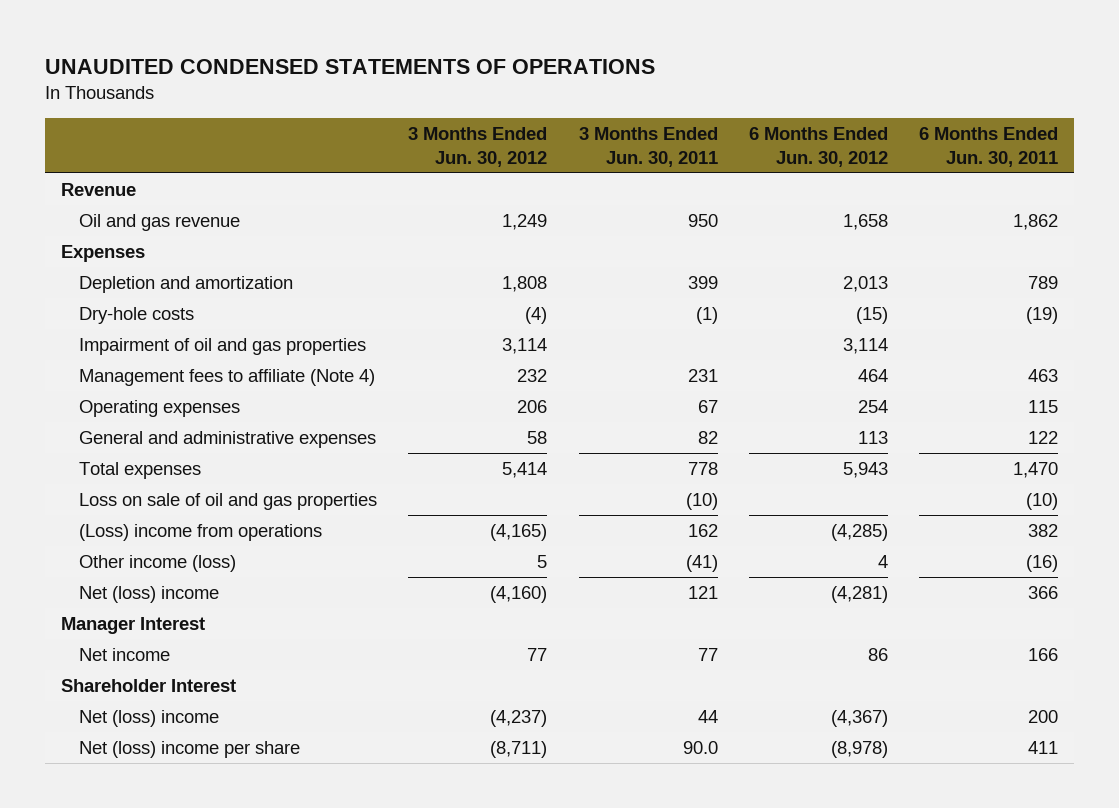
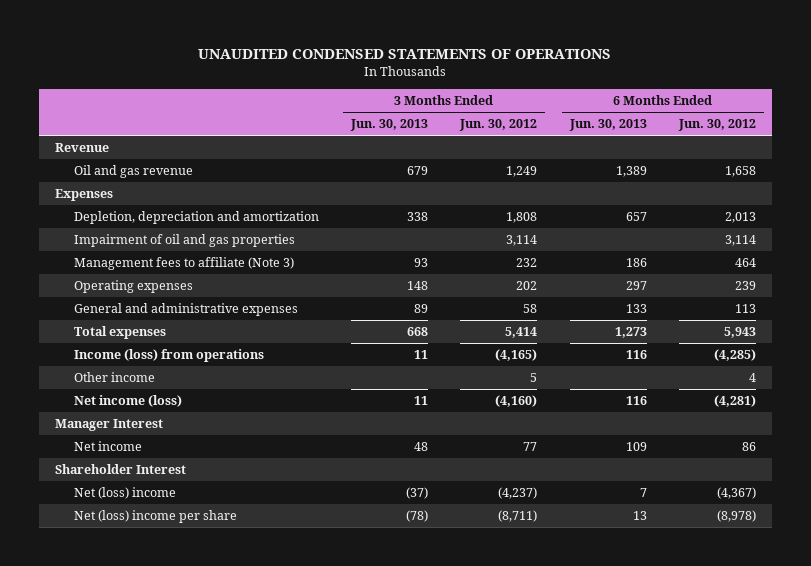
- | 3 Months Ended Jun. 30, 2012 | 3 Months Ended Jun. 30, 2011 | 6 Months Ended Jun. 30, 2012 | 6 Months Ended Jun. 30, 2011
+ | 3 Months Ended Jun. 30, 2013 | 3 Months Ended Jun. 30, 2012 | 6 Months Ended Jun. 30, 2013 | 6 Months Ended Jun. 30, 2012
- Depletion and amortization | 1,808 | 399 | 2,013 | 789
- Dry-hole costs | (4) | (1) | (15) | (19)
+ Depletion, depreciation and amortization | 338 | 1,808 | 657 | 2,013
- Management fees to affiliate (Note 4) | 232 | 231 | 464 | 463
- Operating expenses | 206 | 67 | 254 | 115
+ Management fees to affiliate (Note 3) | 93 | 232 | 186 | 464
+ Operating expenses | 148 | 202 | 297 | 239
- Loss on sale of oil and gas properties | | (10) | | (10)
- (Loss) income from operations | (4,165) | 162 | (4,285) | 382
- Other income (loss) | 5 | (41) | 4 | (16)
- Net (loss) income | (4,160) | 121 | (4,281) | 366
+ Income (loss) from operations | 11 | (4,165) | 116 | (4,285)
+ Other income | | 5 | | 4
+ Net income (loss) | 11 | (4,160) | 116 | (4,281)

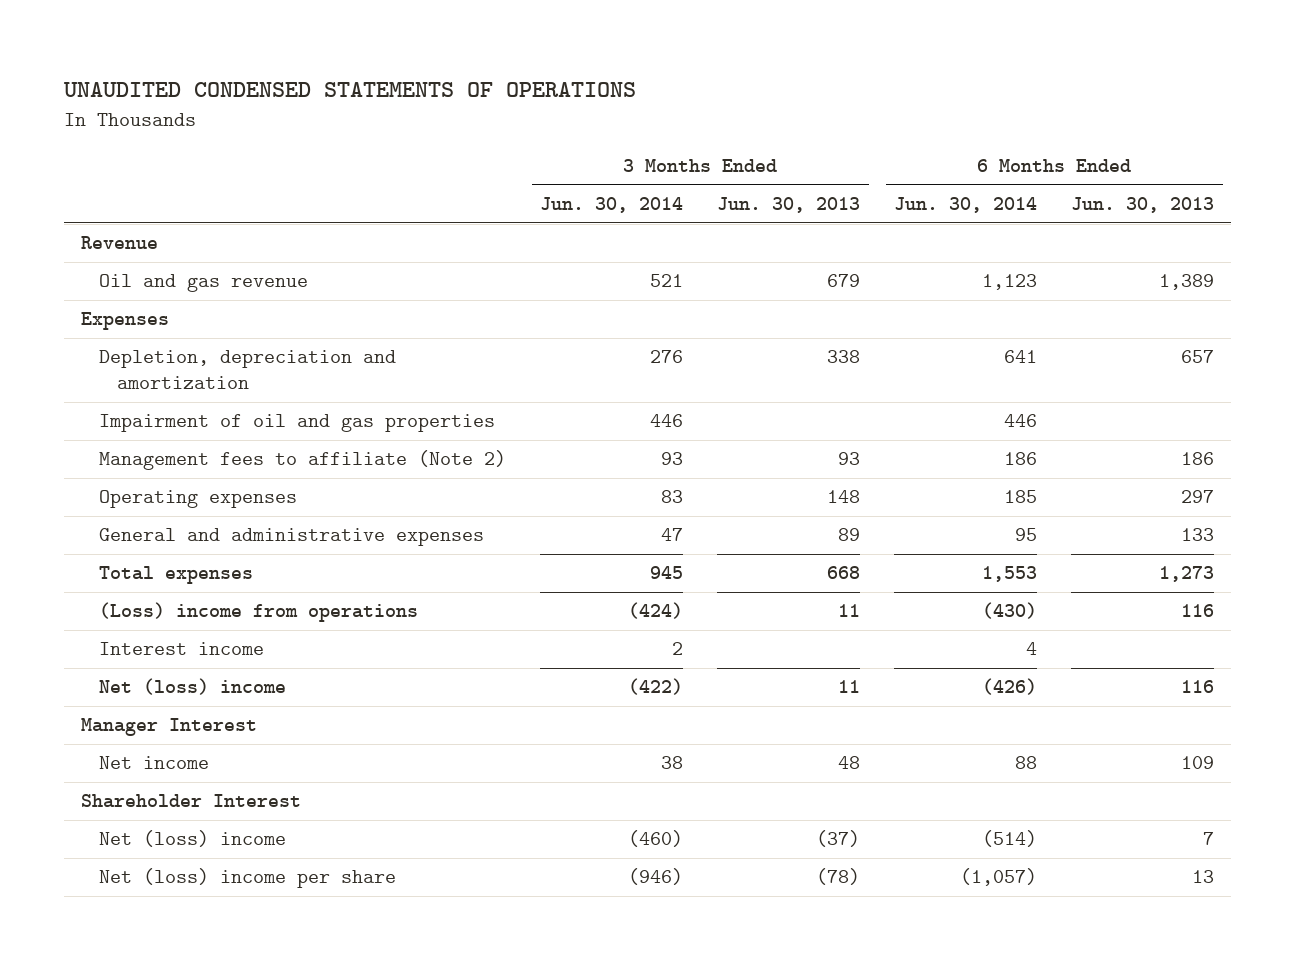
- | 3 Months Ended Jun. 30, 2013 | 3 Months Ended Jun. 30, 2012 | 6 Months Ended Jun. 30, 2013 | 6 Months Ended Jun. 30, 2012
+ | 3 Months Ended Jun. 30, 2014 | 3 Months Ended Jun. 30, 2013 | 6 Months Ended Jun. 30, 2014 | 6 Months Ended Jun. 30, 2013
- Management fees to affiliate (Note 3) | 93 | 232 | 186 | 464
+ Management fees to affiliate (Note 2) | 93 | 93 | 186 | 186
- Income (loss) from operations | 11 | (4,165) | 116 | (4,285)
- Other income | | 5 | | 4
- Net income (loss) | 11 | (4,160) | 116 | (4,281)
+ (Loss) income from operations | (424) | 11 | (430) | 116
+ Interest income | 2 | | 4 |
+ Net (loss) income | (422) | 11 | (426) | 116

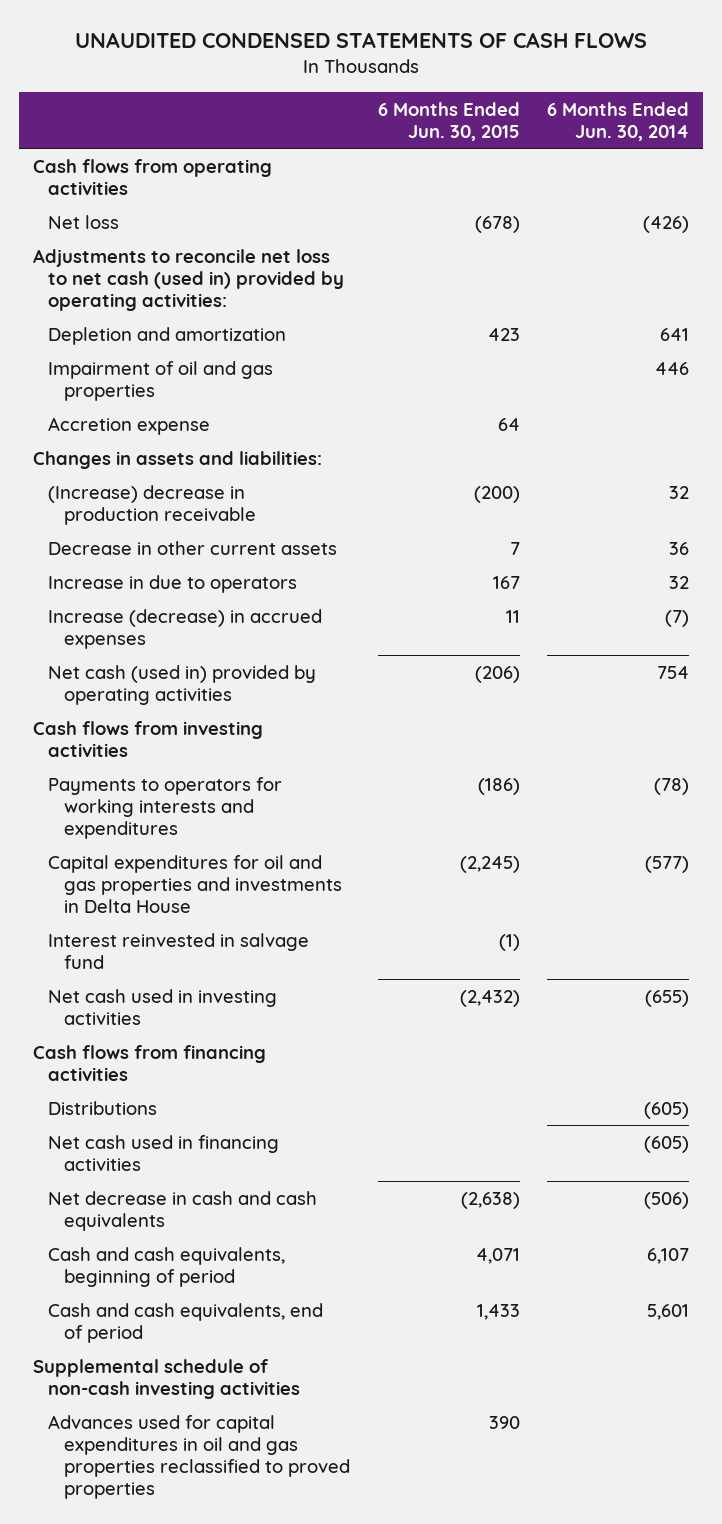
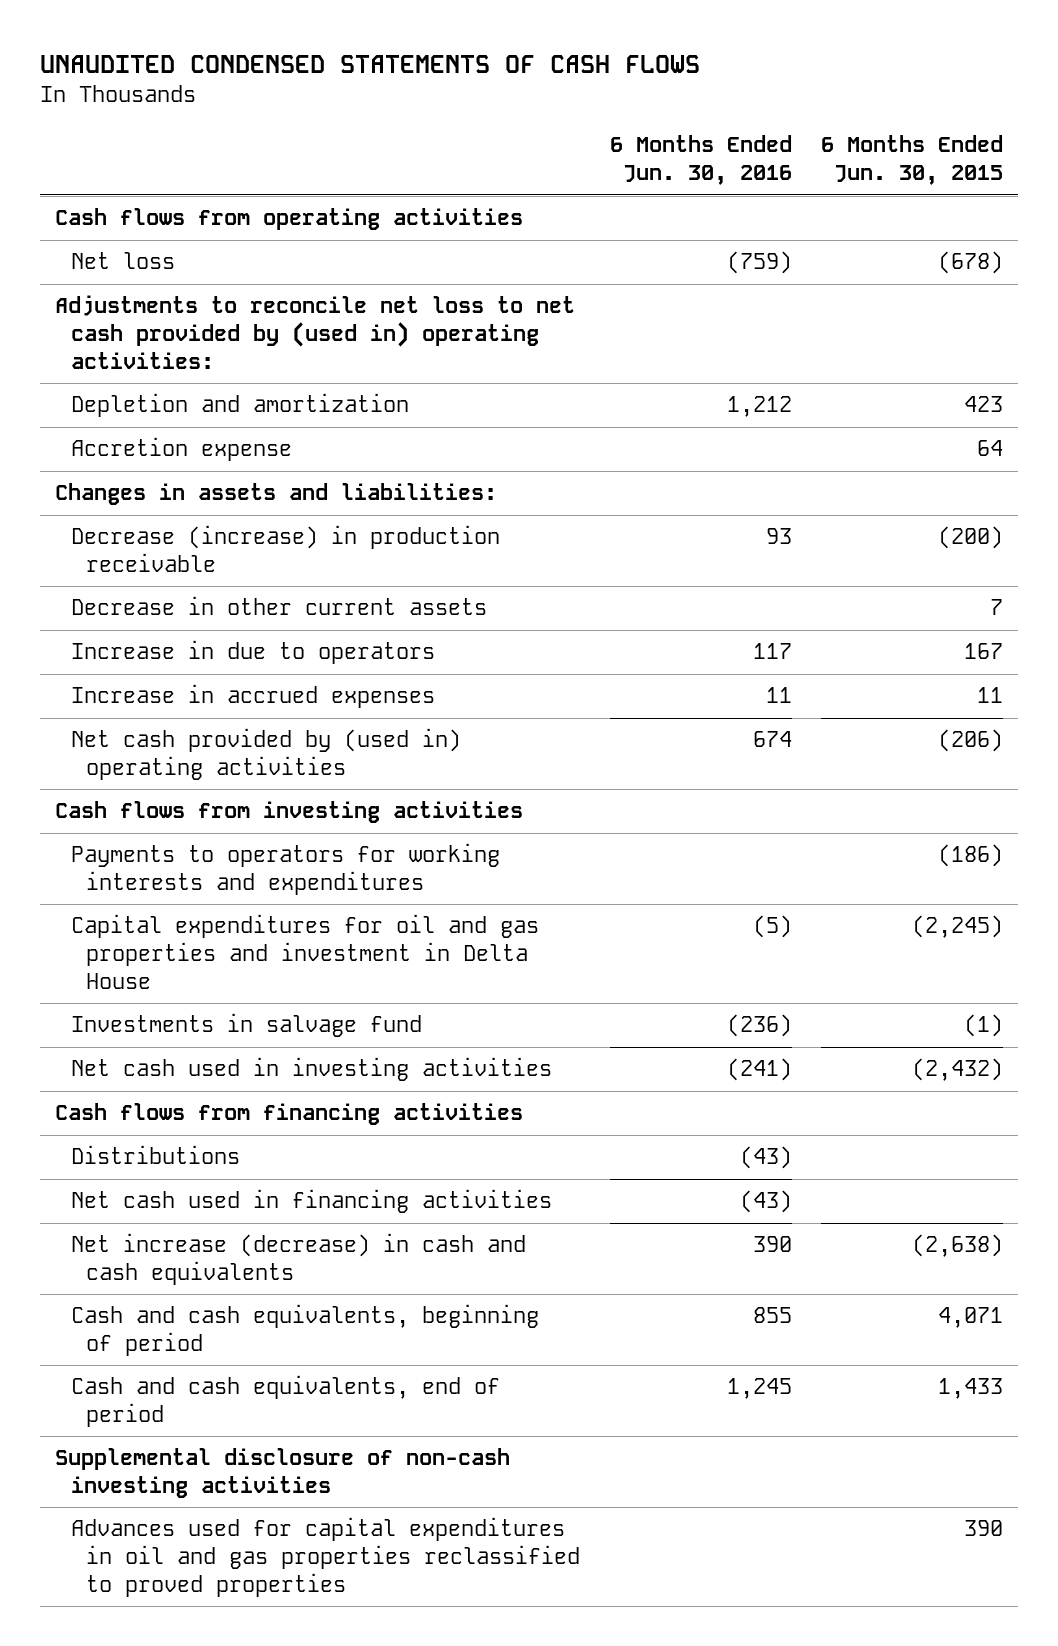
- | 6 Months Ended Jun. 30, 2015 | 6 Months Ended Jun. 30, 2014
+ | 6 Months Ended Jun. 30, 2016 | 6 Months Ended Jun. 30, 2015
- Adjustments to reconcile net loss to net cash (used in) provided by operating activities:
+ Adjustments to reconcile net loss to net cash provided by (used in) operating activities:
- Impairment of oil and gas properties | | 446
- (Increase) decrease in production receivable | (200) | 32
+ Decrease (increase) in production receivable | 93 | (200)
- Increase (decrease) in accrued expenses | 11 | (7)
- Net cash (used in) provided by operating activities | (206) | 754
+ Increase in accrued expenses | 11 | 11
+ Net cash provided by (used in) operating activities | 674 | (206)
- Capital expenditures for oil and gas properties and investments in Delta House | (2,245) | (577)
- Interest reinvested in salvage fund | (1) |
+ Capital expenditures for oil and gas properties and investment in Delta House | (5) | (2,245)
+ Investments in salvage fund | (236) | (1)
- Net decrease in cash and cash equivalents | (2,638) | (506)
+ Net increase (decrease) in cash and cash equivalents | 390 | (2,638)
- Supplemental schedule of non-cash investing activities
+ Supplemental disclosure of non-cash investing activities

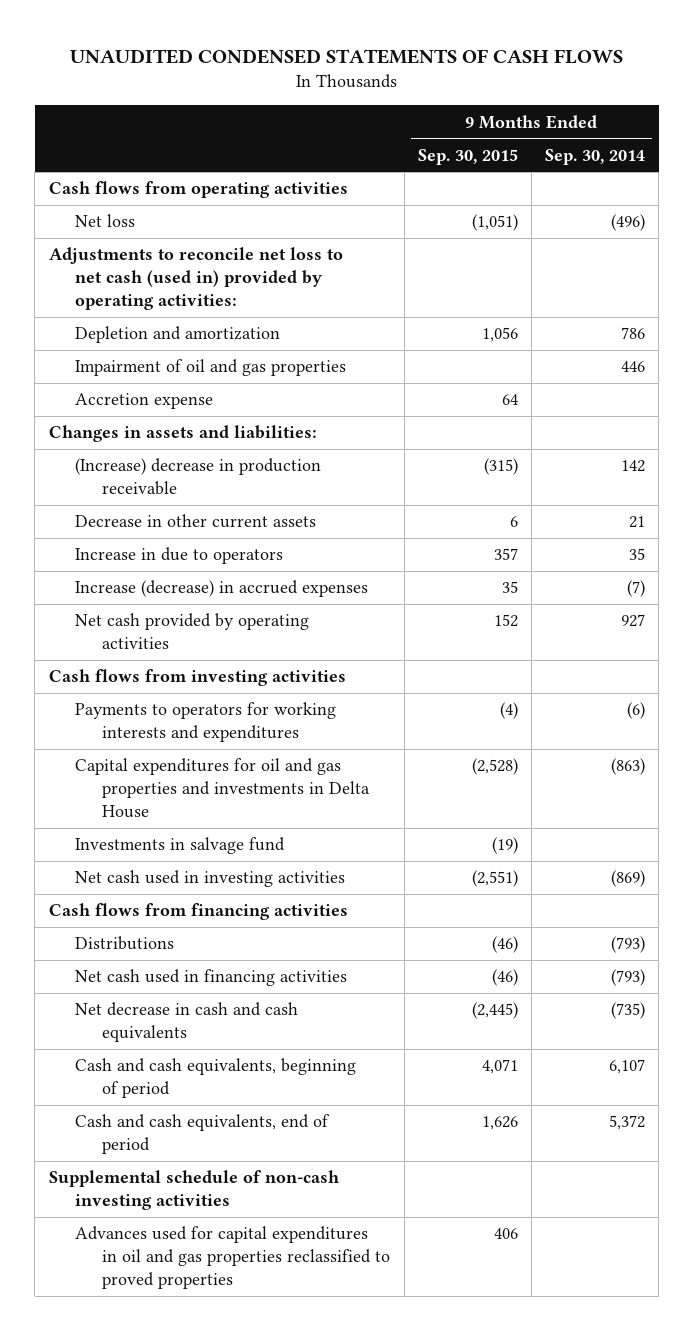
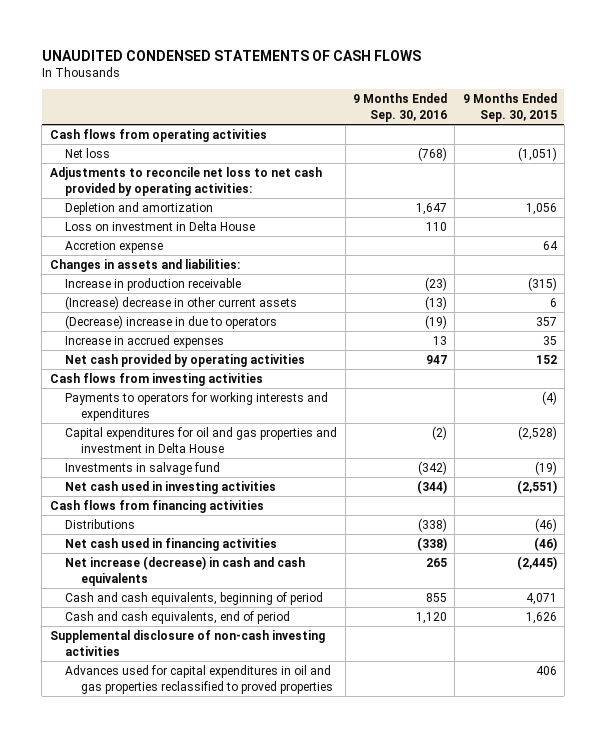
- | 9 Months Ended Sep. 30, 2015 | 9 Months Ended Sep. 30, 2014
+ | 9 Months Ended Sep. 30, 2016 | 9 Months Ended Sep. 30, 2015
- Adjustments to reconcile net loss to net cash (used in) provided by operating activities:
+ Adjustments to reconcile net loss to net cash provided by operating activities:
- Impairment of oil and gas properties | | 446
+ Loss on investment in Delta House | 110 |
- (Increase) decrease in production receivable | (315) | 142
- Decrease in other current assets | 6 | 21
- Increase in due to operators | 357 | 35
- Increase (decrease) in accrued expenses | 35 | (7)
+ Increase in production receivable | (23) | (315)
+ (Increase) decrease in other current assets | (13) | 6
+ (Decrease) increase in due to operators | (19) | 357
+ Increase in accrued expenses | 13 | 35
- Capital expenditures for oil and gas properties and investments in Delta House | (2,528) | (863)
+ Capital expenditures for oil and gas properties and investment in Delta House | (2) | (2,528)
- Net decrease in cash and cash equivalents | (2,445) | (735)
+ Net increase (decrease) in cash and cash equivalents | 265 | (2,445)
- Supplemental schedule of non-cash investing activities
+ Supplemental disclosure of non-cash investing activities

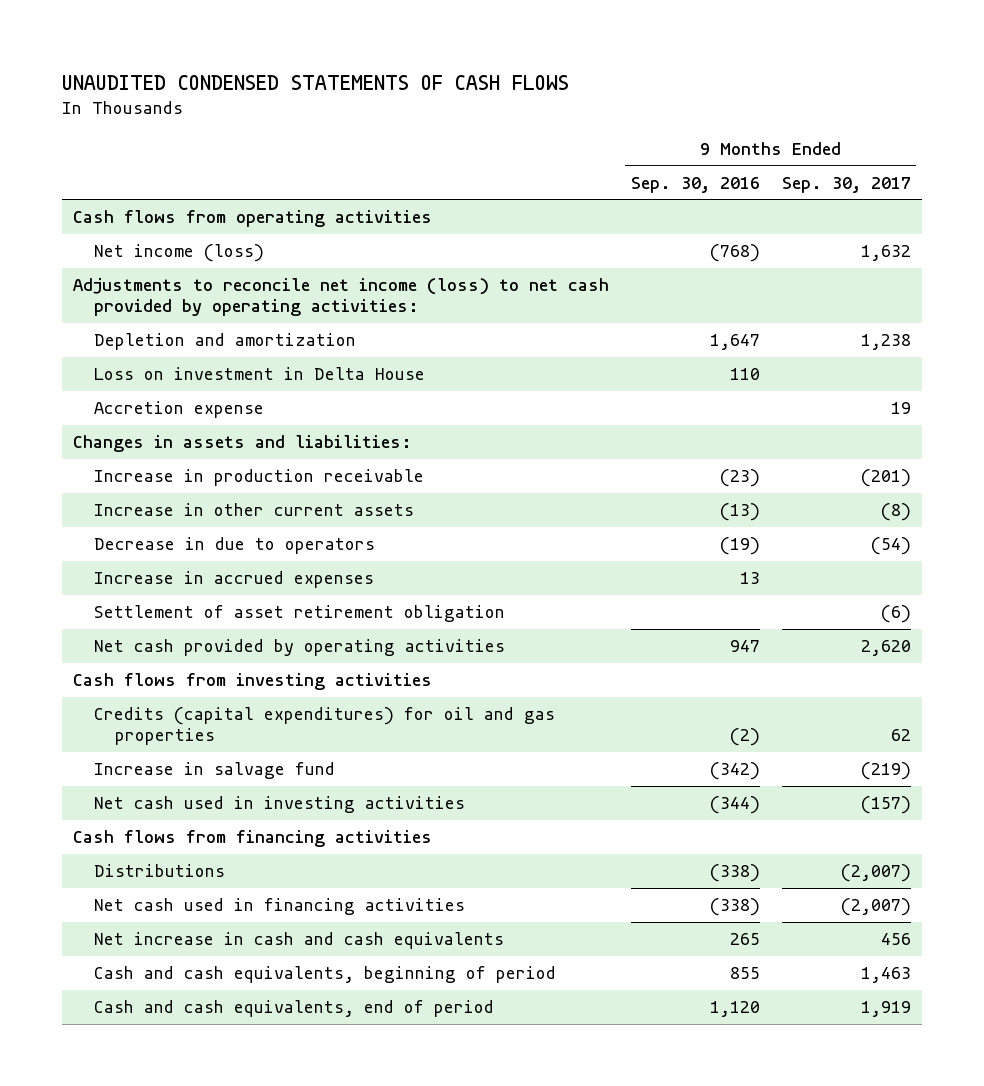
- | 9 Months Ended Sep. 30, 2016 | 9 Months Ended Sep. 30, 2015
+ | 9 Months Ended Sep. 30, 2016 | 9 Months Ended Sep. 30, 2017
- Net loss | (768) | (1,051)
- Adjustments to reconcile net loss to net cash provided by operating activities:
+ Net income (loss) | (768) | 1,632
+ Adjustments to reconcile net income (loss) to net cash provided by operating activities:
- (Increase) decrease in other current assets | (13) | 6
- (Decrease) increase in due to operators | (19) | 357
+ Increase in other current assets | (13) | (8)
+ Decrease in due to operators | (19) | (54)
+ Settlement of asset retirement obligation | | (6)
- Payments to operators for working interests and expenditures | | (4)
- Capital expenditures for oil and gas properties and investment in Delta House | (2) | (2,528)
- Investments in salvage fund | (342) | (19)
+ Credits (capital expenditures) for oil and gas properties | (2) | 62
+ Increase in salvage fund | (342) | (219)
- Net increase (decrease) in cash and cash equivalents | 265 | (2,445)
+ Net increase in cash and cash equivalents | 265 | 456
- Supplemental disclosure of non-cash investing activities
- Advances used for capital expenditures in oil and gas properties reclassified to proved properties | | 406

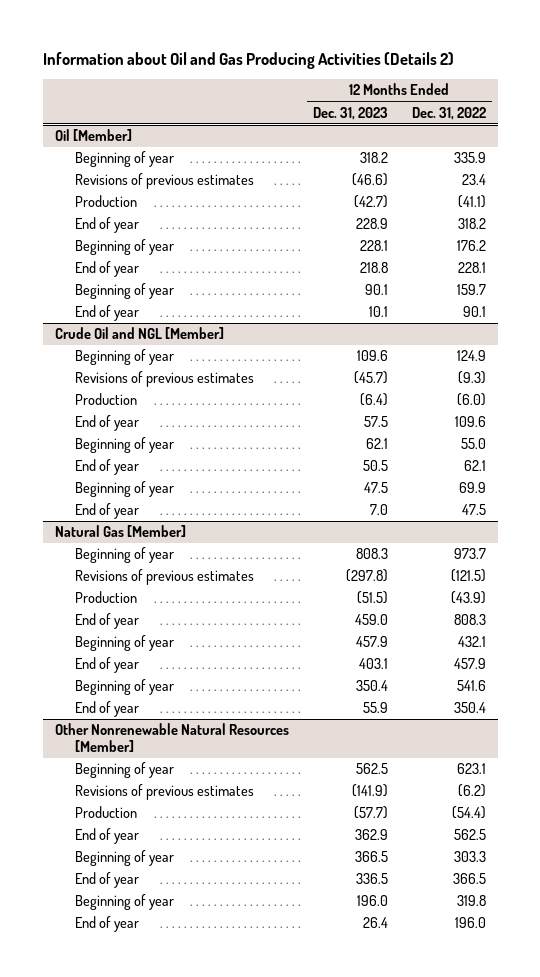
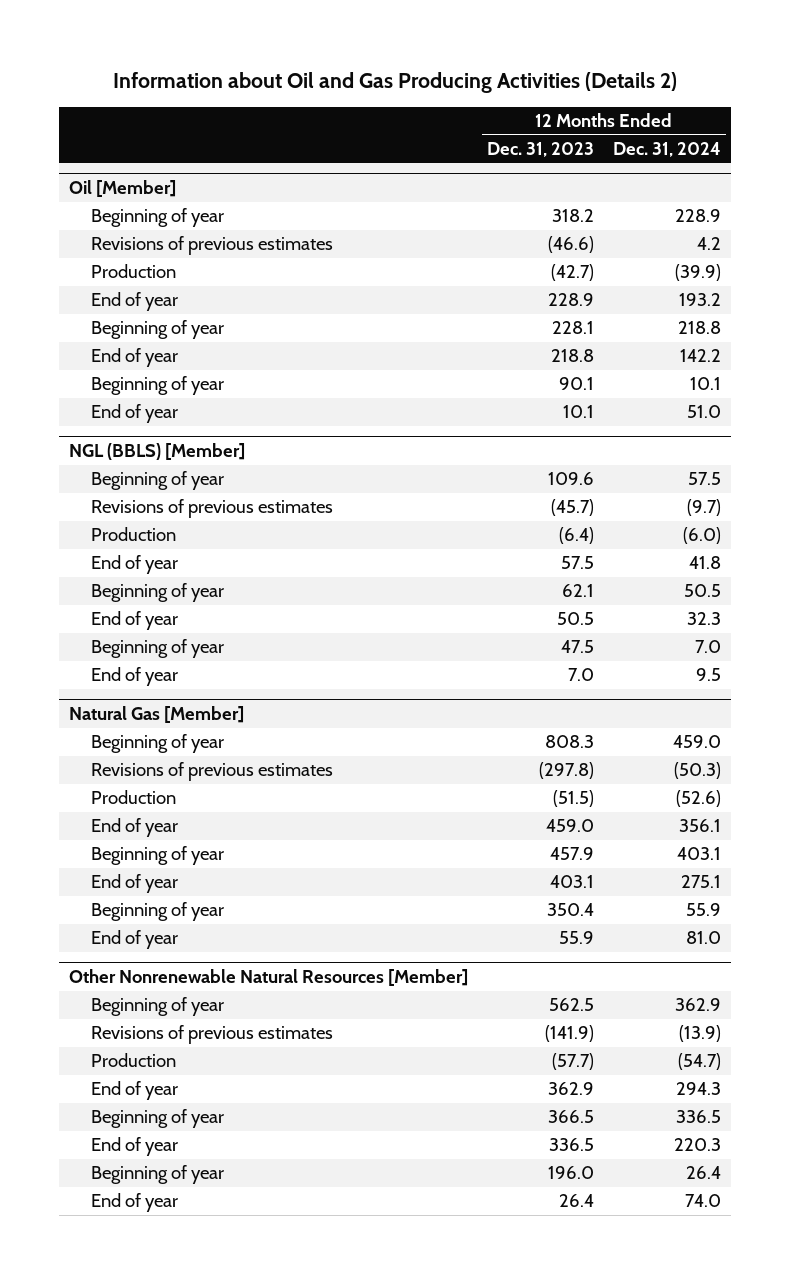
- | 12 Months Ended Dec. 31, 2023 | 12 Months Ended Dec. 31, 2022
+ | 12 Months Ended Dec. 31, 2023 | 12 Months Ended Dec. 31, 2024
- Crude Oil and NGL [Member]
+ NGL (BBLS) [Member]

